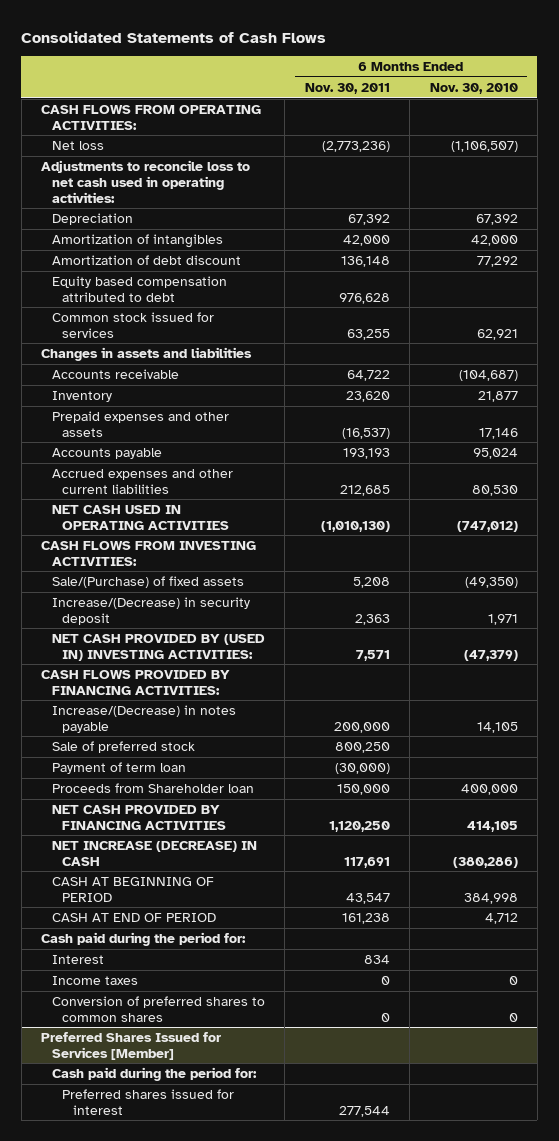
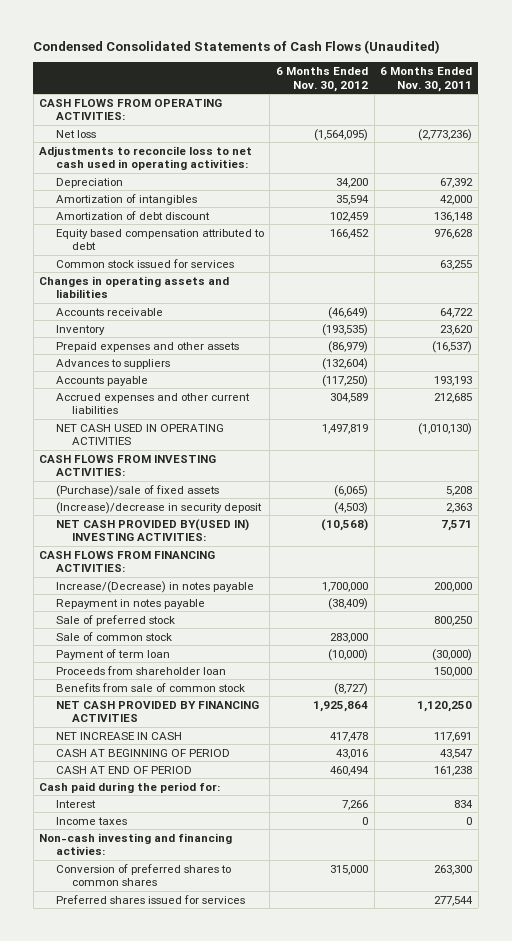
- Consolidated Statements of Cash Flows
+ Condensed Consolidated Statements of Cash Flows (Unaudited)
- | 6 Months Ended Nov. 30, 2011 | 6 Months Ended Nov. 30, 2010
+ | 6 Months Ended Nov. 30, 2012 | 6 Months Ended Nov. 30, 2011
- Changes in assets and liabilities
+ Changes in operating assets and liabilities
+ Advances to suppliers | (132,604) |
- Sale/(Purchase) of fixed assets | 5,208 | (49,350)
- Increase/(Decrease) in security deposit | 2,363 | 1,971
- NET CASH PROVIDED BY (USED IN) INVESTING ACTIVITIES: | 7,571 | (47,379)
- CASH FLOWS PROVIDED BY FINANCING ACTIVITIES:
+ (Purchase)/sale of fixed assets | (6,065) | 5,208
+ (Increase)/decrease in security deposit | (4,503) | 2,363
+ NET CASH PROVIDED BY(USED IN) INVESTING ACTIVITIES: | (10,568) | 7,571
+ CASH FLOWS FROM FINANCING ACTIVITIES:
+ Repayment in notes payable | (38,409) |
+ Sale of common stock | 283,000 |
- Proceeds from Shareholder loan | 150,000 | 400,000
+ Proceeds from shareholder loan | | 150,000
+ Benefits from sale of common stock | (8,727) |
- NET INCREASE (DECREASE) IN CASH | 117,691 | (380,286)
+ NET INCREASE IN CASH | 417,478 | 117,691
- Conversion of preferred shares to common shares | 0 | 0
- Preferred Shares Issued for Services [Member]
- Cash paid during the period for:
- Preferred shares issued for interest | 277,544 |
+ Non-cash investing and financing activies:
+ Conversion of preferred shares to common shares | 315,000 | 263,300
+ Preferred shares issued for services | | 277,544

